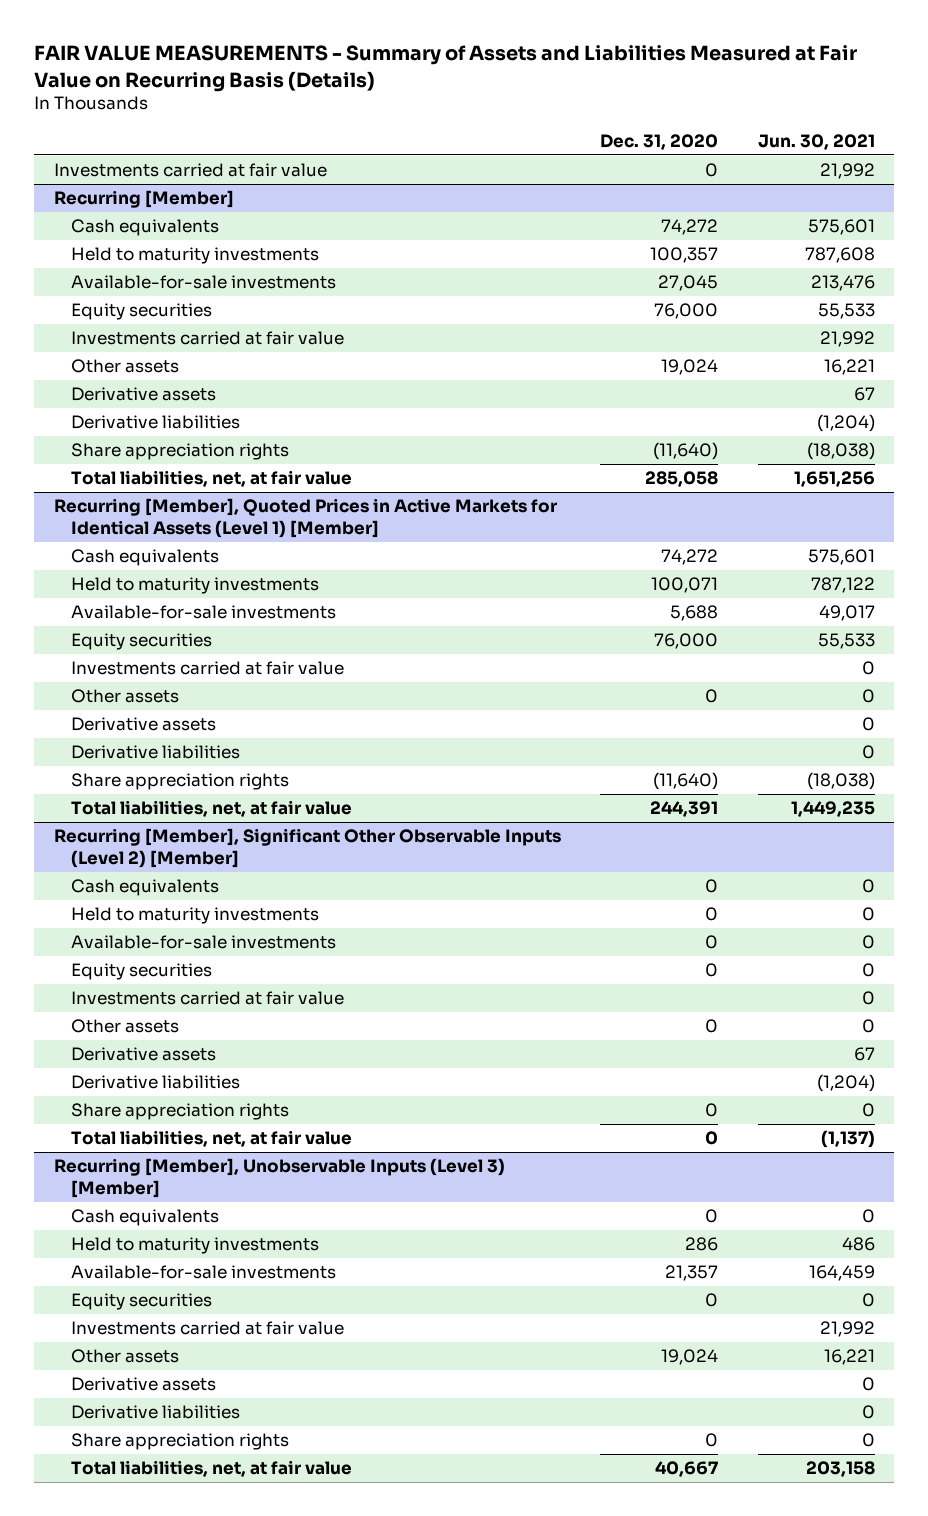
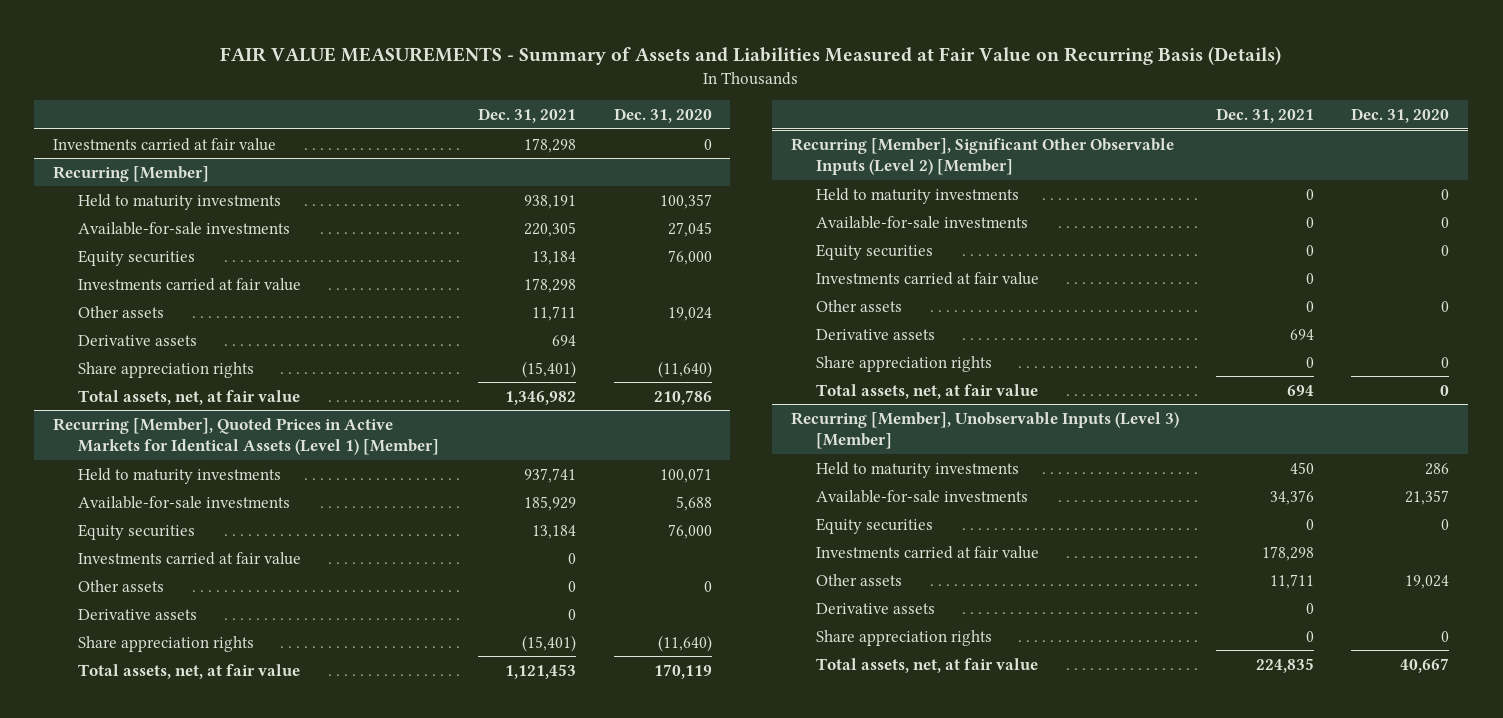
- | Dec. 31, 2020 | Jun. 30, 2021
+ | Dec. 31, 2021 | Dec. 31, 2020
@ Recurring [Member]
- Cash equivalents | 74,272 | 575,601
- Derivative liabilities | | (1,204)
- Total liabilities, net, at fair value | 285,058 | 1,651,256
+ Total assets, net, at fair value | 1,346,982 | 210,786
@ Recurring [Member], Quoted Prices in Active Markets for Identical Assets (Level 1) [Member]
- Cash equivalents | 74,272 | 575,601
- Derivative liabilities | | 0
- Total liabilities, net, at fair value | 244,391 | 1,449,235
+ Total assets, net, at fair value | 1,121,453 | 170,119
@ Recurring [Member], Significant Other Observable Inputs (Level 2) [Member]
- Cash equivalents | 0 | 0
- Derivative liabilities | | (1,204)
- Total liabilities, net, at fair value | 0 | (1,137)
+ Total assets, net, at fair value | 694 | 0
@ Recurring [Member], Unobservable Inputs (Level 3) [Member]
- Cash equivalents | 0 | 0
- Derivative liabilities | | 0
- Total liabilities, net, at fair value | 40,667 | 203,158
+ Total assets, net, at fair value | 224,835 | 40,667

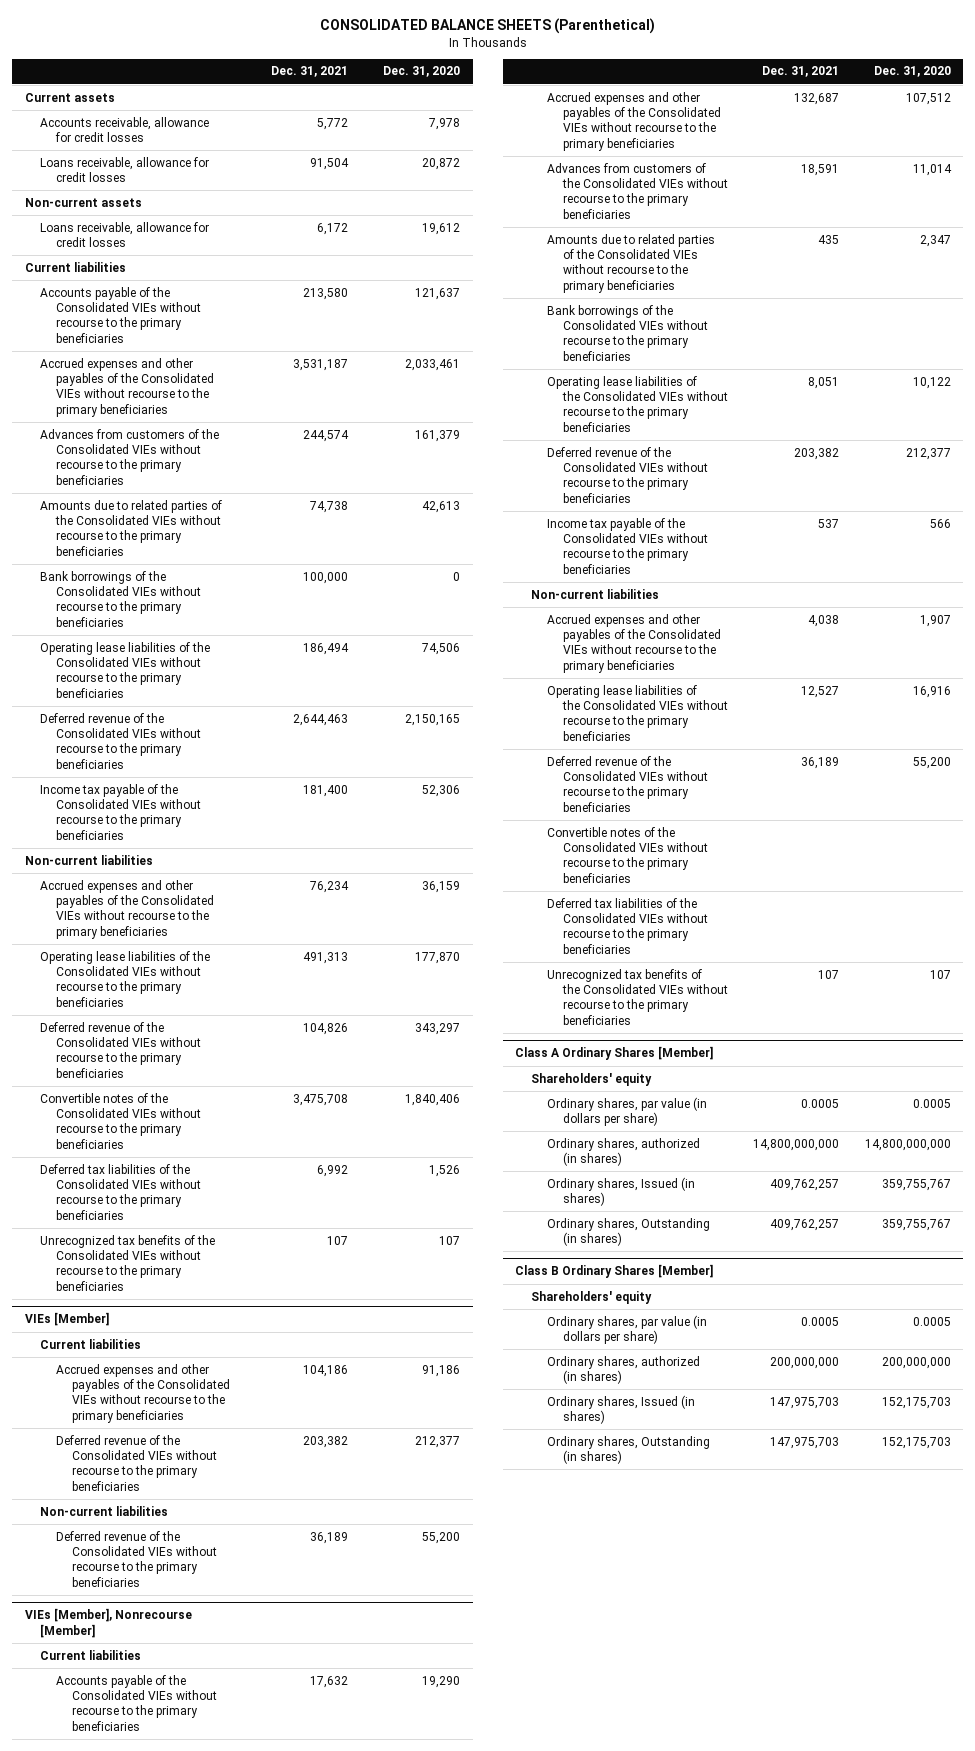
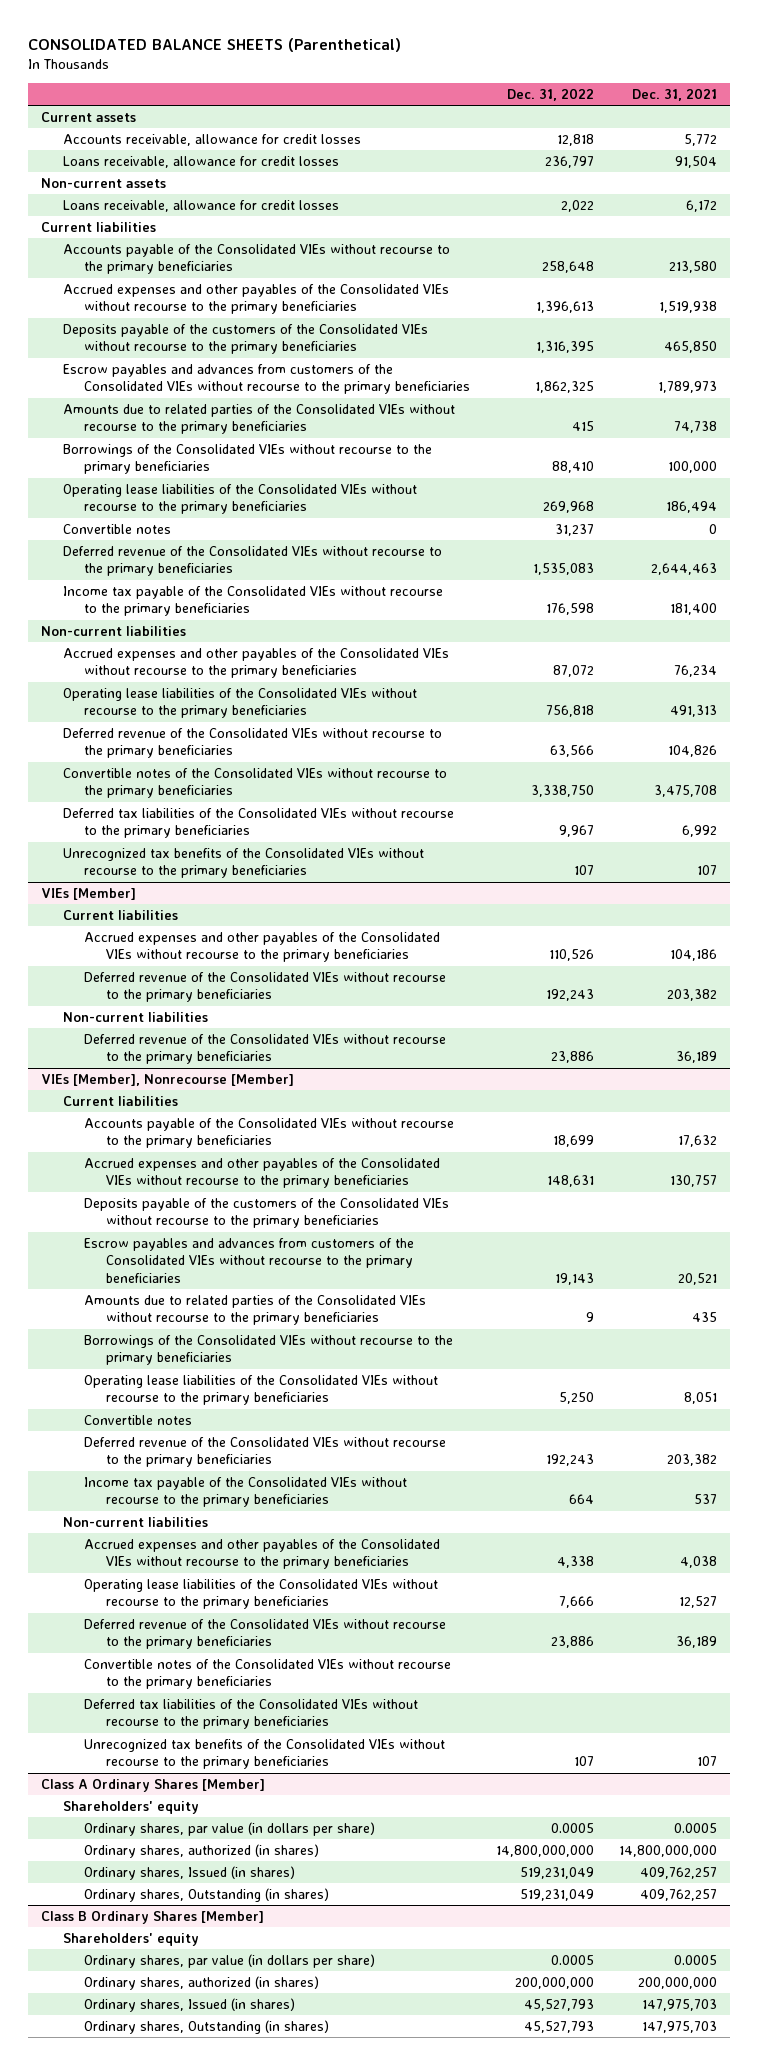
- | Dec. 31, 2021 | Dec. 31, 2020
+ | Dec. 31, 2022 | Dec. 31, 2021
- Accrued expenses and other payables of the Consolidated VIEs without recourse to the primary beneficiaries | 3,531,187 | 2,033,461
- Advances from customers of the Consolidated VIEs without recourse to the primary beneficiaries | 244,574 | 161,379
+ Accrued expenses and other payables of the Consolidated VIEs without recourse to the primary beneficiaries | 1,396,613 | 1,519,938
+ Deposits payable of the customers of the Consolidated VIEs without recourse to the primary beneficiaries | 1,316,395 | 465,850
+ Escrow payables and advances from customers of the Consolidated VIEs without recourse to the primary beneficiaries | 1,862,325 | 1,789,973
- Bank borrowings of the Consolidated VIEs without recourse to the primary beneficiaries | 100,000 | 0
+ Borrowings of the Consolidated VIEs without recourse to the primary beneficiaries | 88,410 | 100,000
+ Convertible notes | 31,237 | 0
@ VIEs [Member], Nonrecourse [Member]
- Accrued expenses and other payables of the Consolidated VIEs without recourse to the primary beneficiaries | 132,687 | 107,512
- Advances from customers of the Consolidated VIEs without recourse to the primary beneficiaries | 18,591 | 11,014
+ Accrued expenses and other payables of the Consolidated VIEs without recourse to the primary beneficiaries | 148,631 | 130,757
+ Deposits payable of the customers of the Consolidated VIEs without recourse to the primary beneficiaries
+ Escrow payables and advances from customers of the Consolidated VIEs without recourse to the primary beneficiaries | 19,143 | 20,521
- Bank borrowings of the Consolidated VIEs without recourse to the primary beneficiaries
+ Borrowings of the Consolidated VIEs without recourse to the primary beneficiaries
+ Convertible notes

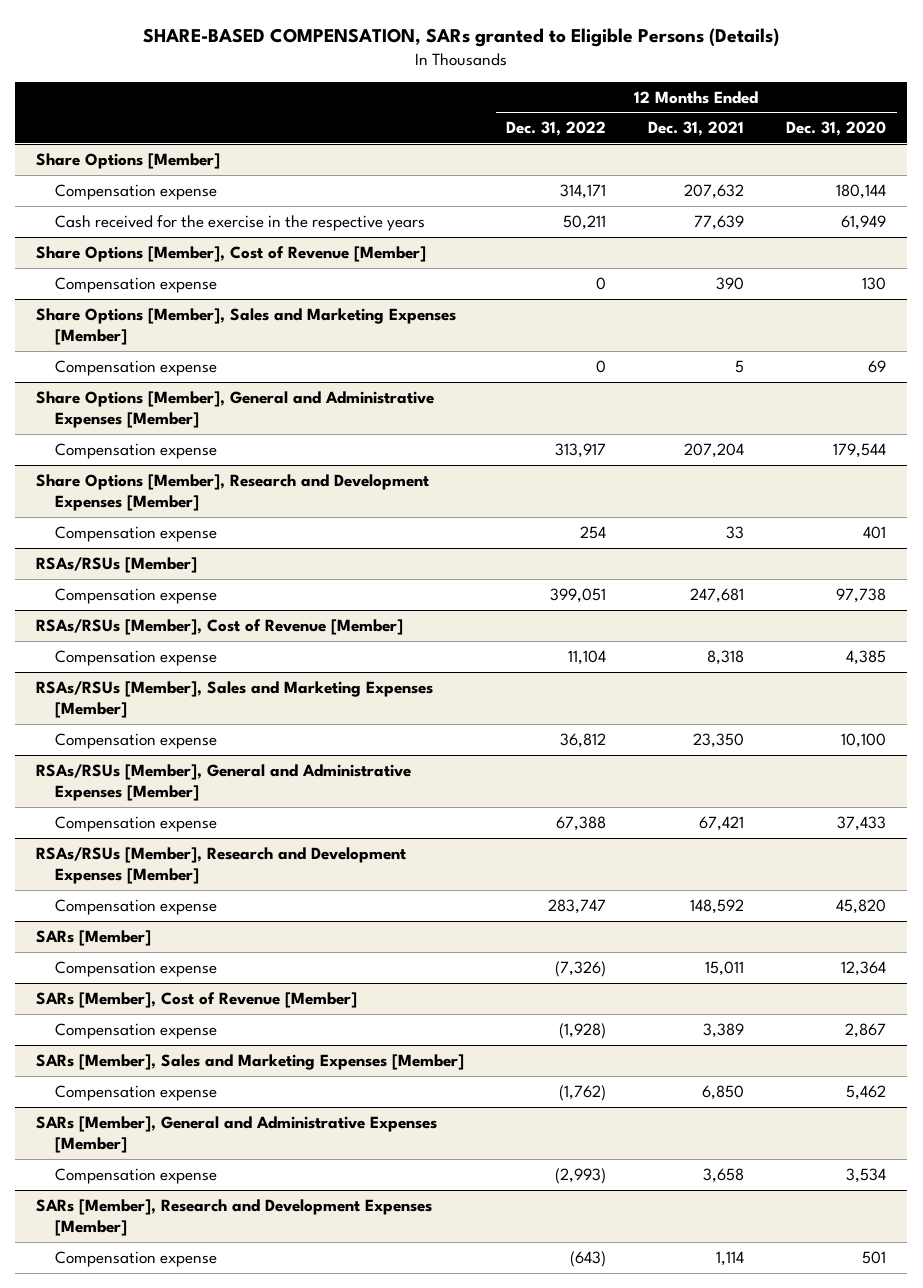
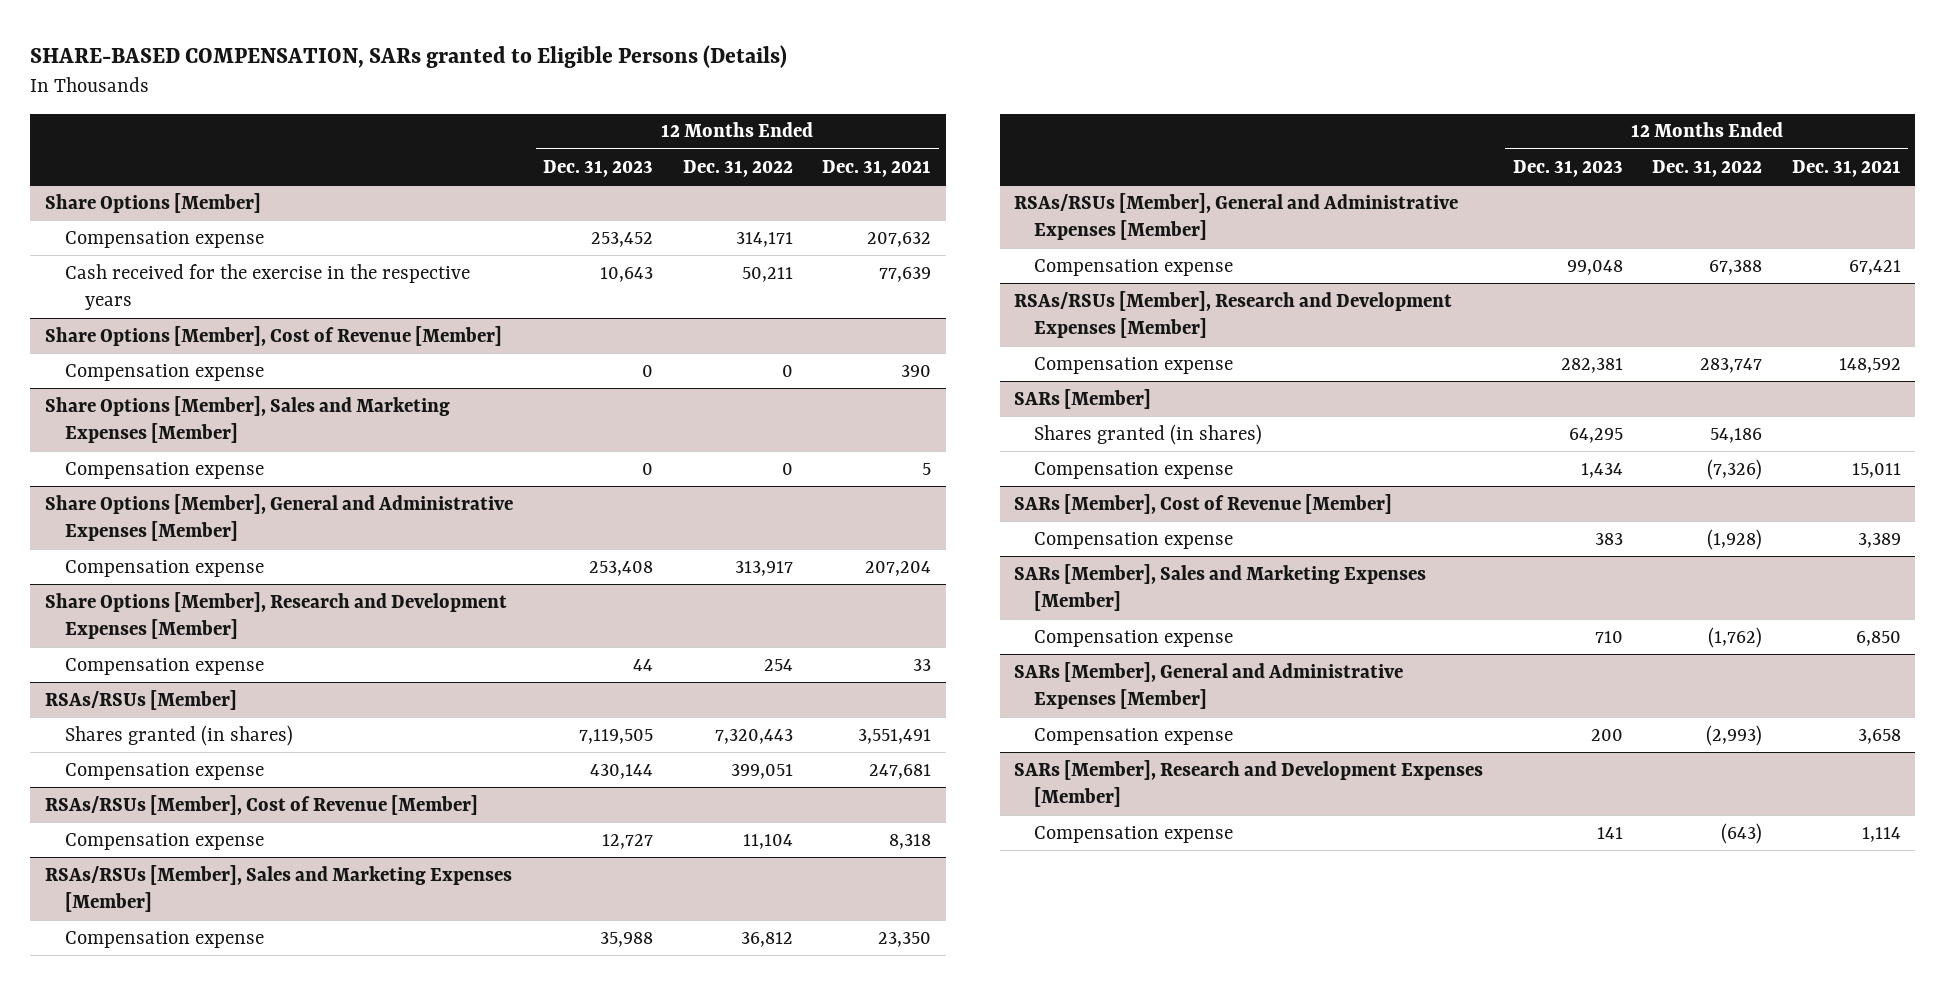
- | 12 Months Ended Dec. 31, 2022 | 12 Months Ended Dec. 31, 2021 | 12 Months Ended Dec. 31, 2020
+ | 12 Months Ended Dec. 31, 2023 | 12 Months Ended Dec. 31, 2022 | 12 Months Ended Dec. 31, 2021
@ RSAs/RSUs [Member]
+ Shares granted (in shares) | 7,119,505 | 7,320,443 | 3,551,491
@ SARs [Member]
+ Shares granted (in shares) | 64,295 | 54,186 |

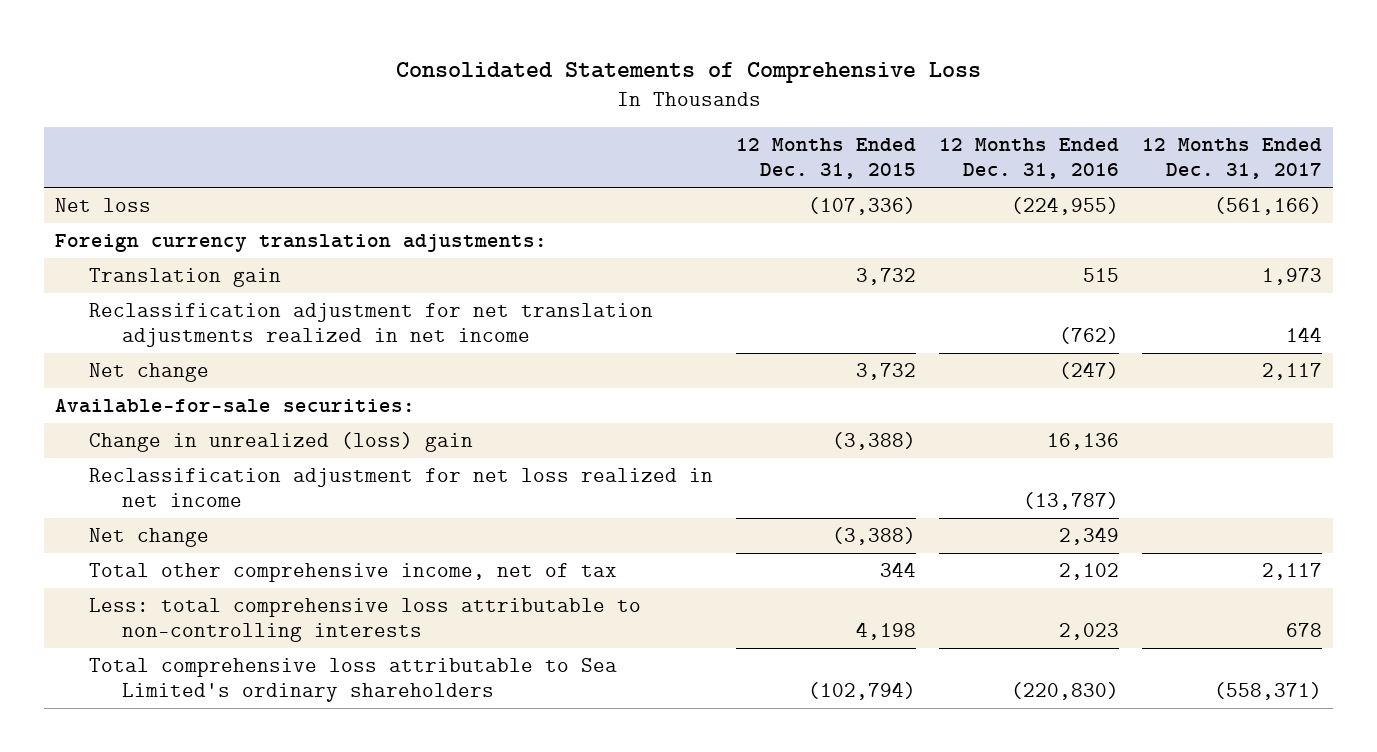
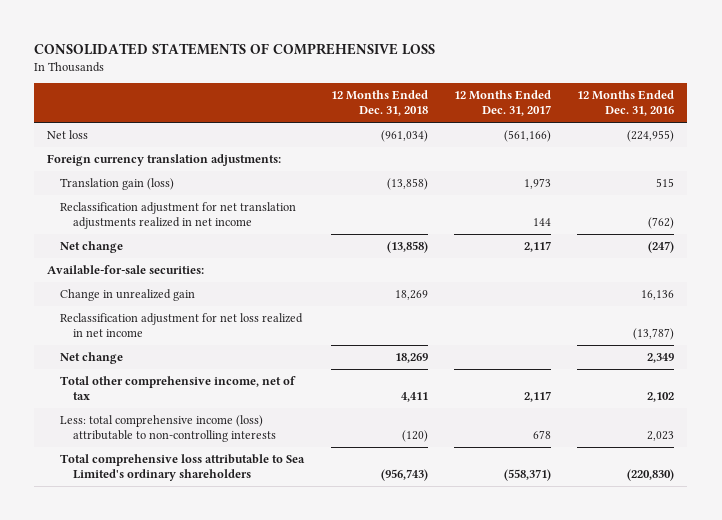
- Consolidated Statements of Comprehensive Loss
+ CONSOLIDATED STATEMENTS OF COMPREHENSIVE LOSS
- | 12 Months Ended Dec. 31, 2015 | 12 Months Ended Dec. 31, 2016 | 12 Months Ended Dec. 31, 2017
+ | 12 Months Ended Dec. 31, 2018 | 12 Months Ended Dec. 31, 2017 | 12 Months Ended Dec. 31, 2016
- Translation gain | 3,732 | 515 | 1,973
+ Translation gain (loss) | (13,858) | 1,973 | 515
- Change in unrealized (loss) gain | (3,388) | 16,136 |
+ Change in unrealized gain | 18,269 | | 16,136
- Less: total comprehensive loss attributable to non-controlling interests | 4,198 | 2,023 | 678
+ Less: total comprehensive income (loss) attributable to non-controlling interests | (120) | 678 | 2,023

